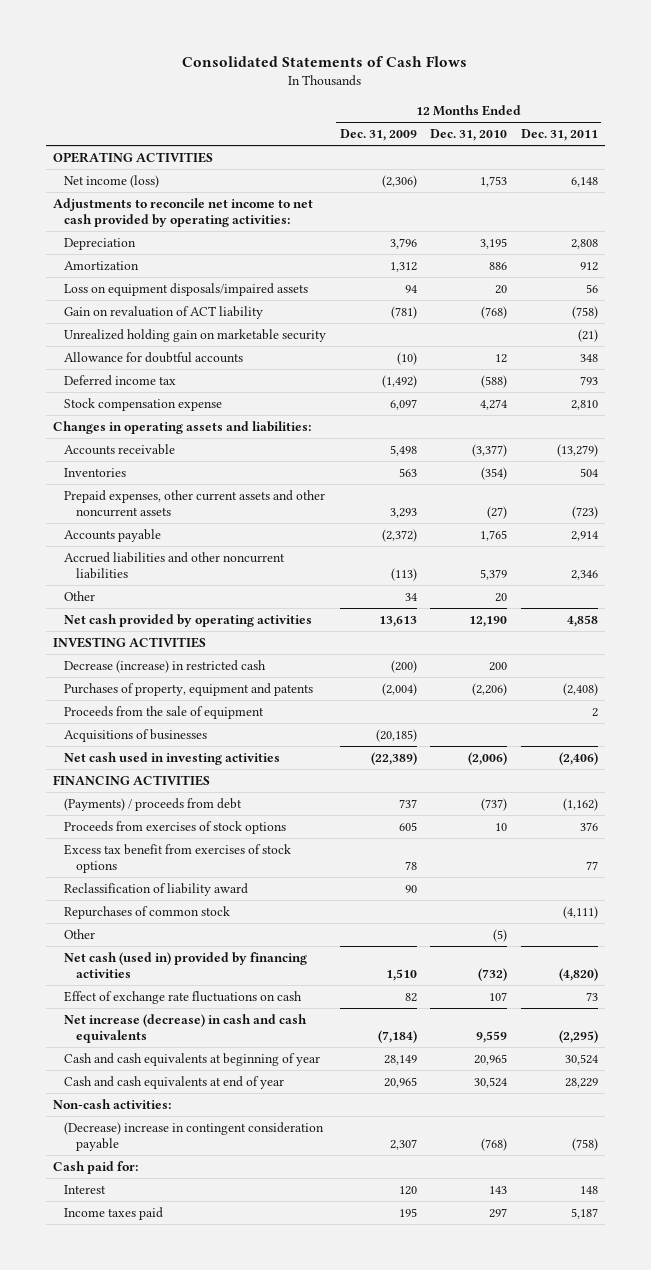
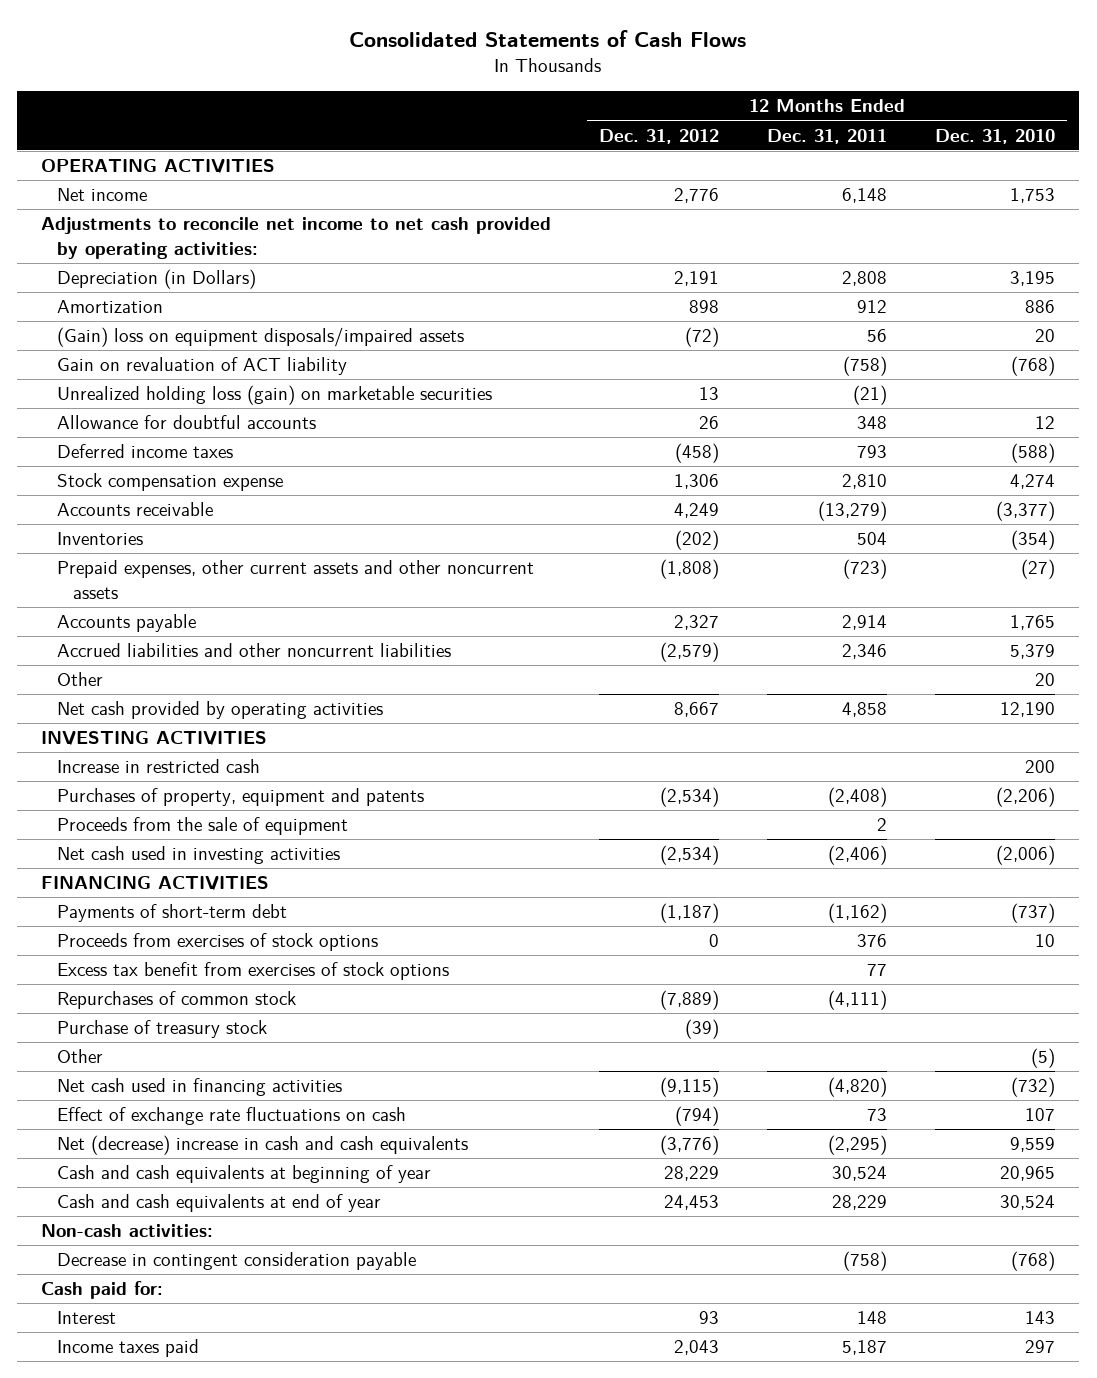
- | 12 Months Ended Dec. 31, 2009 | 12 Months Ended Dec. 31, 2010 | 12 Months Ended Dec. 31, 2011
+ | 12 Months Ended Dec. 31, 2012 | 12 Months Ended Dec. 31, 2011 | 12 Months Ended Dec. 31, 2010
- Net income (loss) | (2,306) | 1,753 | 6,148
+ Net income | 2,776 | 6,148 | 1,753
- Depreciation | 3,796 | 3,195 | 2,808
+ Depreciation (in Dollars) | 2,191 | 2,808 | 3,195
- Loss on equipment disposals/impaired assets | 94 | 20 | 56
+ (Gain) loss on equipment disposals/impaired assets | (72) | 56 | 20
- Unrealized holding gain on marketable security | | | (21)
+ Unrealized holding loss (gain) on marketable securities | 13 | (21) |
- Deferred income tax | (1,492) | (588) | 793
+ Deferred income taxes | (458) | 793 | (588)
- Changes in operating assets and liabilities:
- Decrease (increase) in restricted cash | (200) | 200 |
+ Increase in restricted cash | | | 200
- Acquisitions of businesses | (20,185) | |
- (Payments) / proceeds from debt | 737 | (737) | (1,162)
+ Payments of short-term debt | (1,187) | (1,162) | (737)
- Reclassification of liability award | 90 | |
+ Purchase of treasury stock | (39) | |
- Net cash (used in) provided by financing activities | 1,510 | (732) | (4,820)
+ Net cash used in financing activities | (9,115) | (4,820) | (732)
- Net increase (decrease) in cash and cash equivalents | (7,184) | 9,559 | (2,295)
+ Net (decrease) increase in cash and cash equivalents | (3,776) | (2,295) | 9,559
- (Decrease) increase in contingent consideration payable | 2,307 | (768) | (758)
+ Decrease in contingent consideration payable | | (758) | (768)

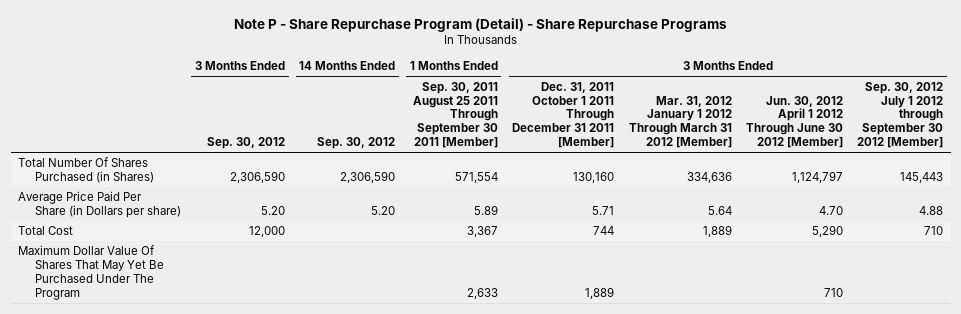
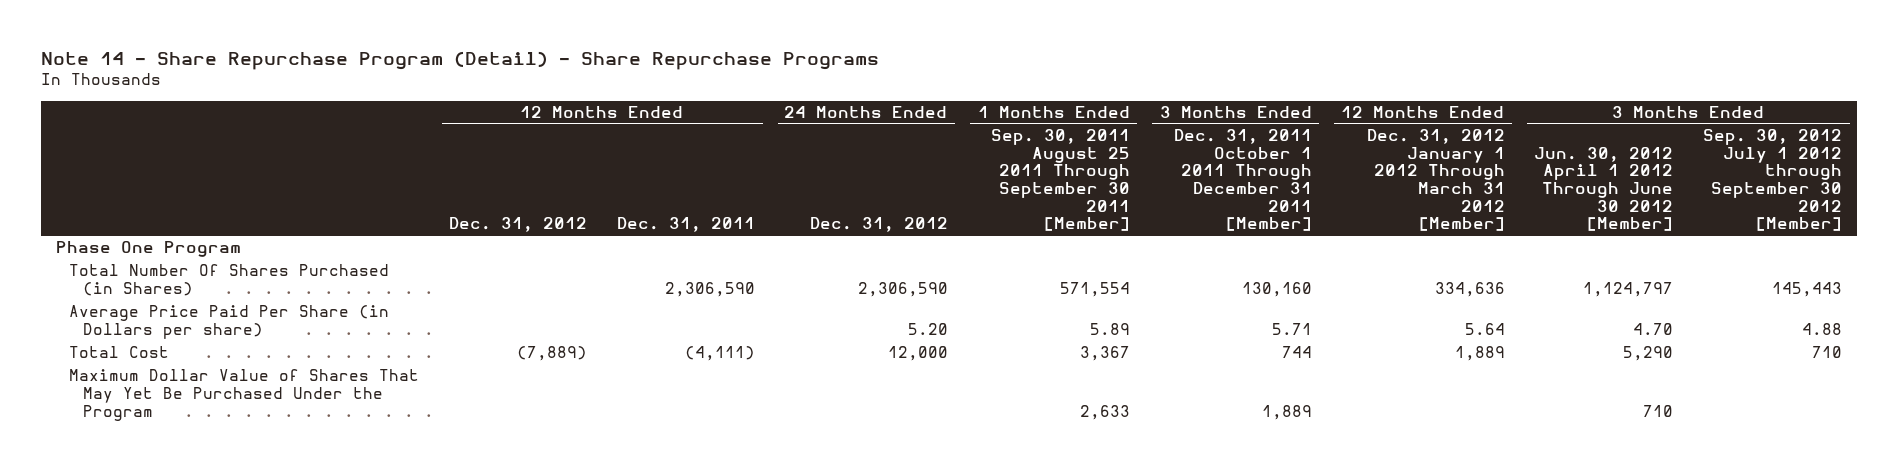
- Note P - Share Repurchase Program (Detail) - Share Repurchase Programs
+ Note 14 - Share Repurchase Program (Detail) - Share Repurchase Programs
- | 3 Months Ended Sep. 30, 2012 | 14 Months Ended Sep. 30, 2012 | 1 Months Ended Sep. 30, 2011 August 25 2011 Through September 30 2011 [Member] | 3 Months Ended Dec. 31, 2011 October 1 2011 Through December 31 2011 [Member] | 3 Months Ended Mar. 31, 2012 January 1 2012 Through March 31 2012 [Member] | 3 Months Ended Jun. 30, 2012 April 1 2012 Through June 30 2012 [Member] | 3 Months Ended Sep. 30, 2012 July 1 2012 through September 30 2012 [Member]
+ | 12 Months Ended Dec. 31, 2012 | 12 Months Ended Dec. 31, 2011 | 24 Months Ended Dec. 31, 2012 | 1 Months Ended Sep. 30, 2011 August 25 2011 Through September 30 2011 [Member] | 3 Months Ended Dec. 31, 2011 October 1 2011 Through December 31 2011 [Member] | 12 Months Ended Dec. 31, 2012 January 1 2012 Through March 31 2012 [Member] | 3 Months Ended Jun. 30, 2012 April 1 2012 Through June 30 2012 [Member] | 3 Months Ended Sep. 30, 2012 July 1 2012 through September 30 2012 [Member]
+ Phase One Program
- Maximum Dollar Value Of Shares That May Yet Be Purchased Under The Program | | | 2,633 | 1,889 | | 710 |
+ Maximum Dollar Value of Shares That May Yet Be Purchased Under the Program | | | | 2,633 | 1,889 | | 710 |

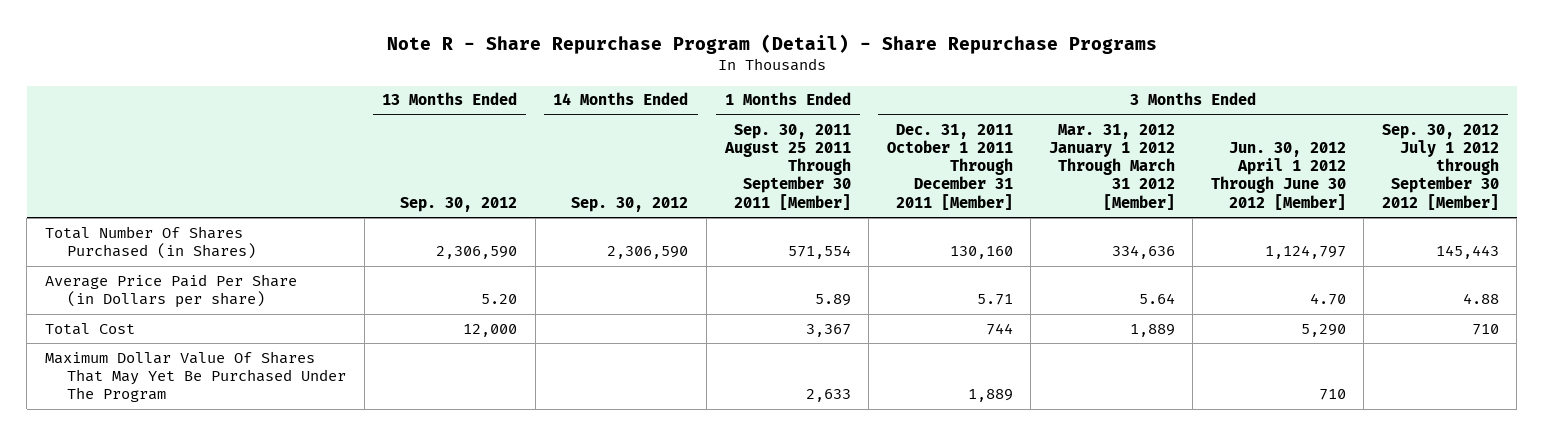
- Note 14 - Share Repurchase Program (Detail) - Share Repurchase Programs
+ Note R - Share Repurchase Program (Detail) - Share Repurchase Programs
- | 12 Months Ended Dec. 31, 2012 | 12 Months Ended Dec. 31, 2011 | 24 Months Ended Dec. 31, 2012 | 1 Months Ended Sep. 30, 2011 August 25 2011 Through September 30 2011 [Member] | 3 Months Ended Dec. 31, 2011 October 1 2011 Through December 31 2011 [Member] | 12 Months Ended Dec. 31, 2012 January 1 2012 Through March 31 2012 [Member] | 3 Months Ended Jun. 30, 2012 April 1 2012 Through June 30 2012 [Member] | 3 Months Ended Sep. 30, 2012 July 1 2012 through September 30 2012 [Member]
+ | 13 Months Ended Sep. 30, 2012 | 14 Months Ended Sep. 30, 2012 | 1 Months Ended Sep. 30, 2011 August 25 2011 Through September 30 2011 [Member] | 3 Months Ended Dec. 31, 2011 October 1 2011 Through December 31 2011 [Member] | 3 Months Ended Mar. 31, 2012 January 1 2012 Through March 31 2012 [Member] | 3 Months Ended Jun. 30, 2012 April 1 2012 Through June 30 2012 [Member] | 3 Months Ended Sep. 30, 2012 July 1 2012 through September 30 2012 [Member]
- Phase One Program
- Maximum Dollar Value of Shares That May Yet Be Purchased Under the Program | | | | 2,633 | 1,889 | | 710 |
+ Maximum Dollar Value Of Shares That May Yet Be Purchased Under The Program | | | 2,633 | 1,889 | | 710 |

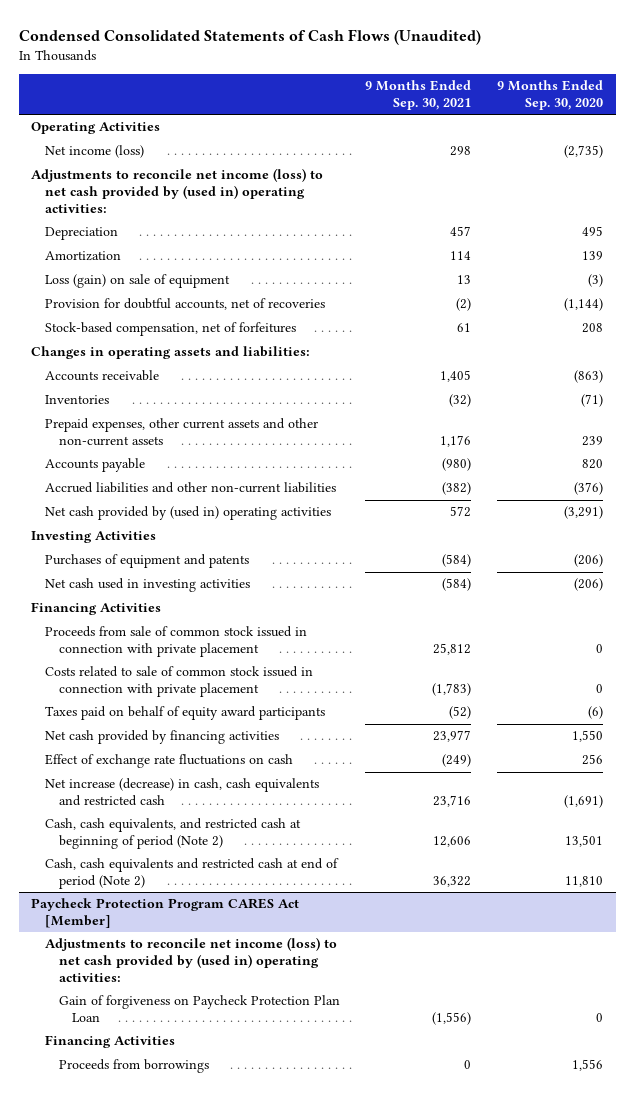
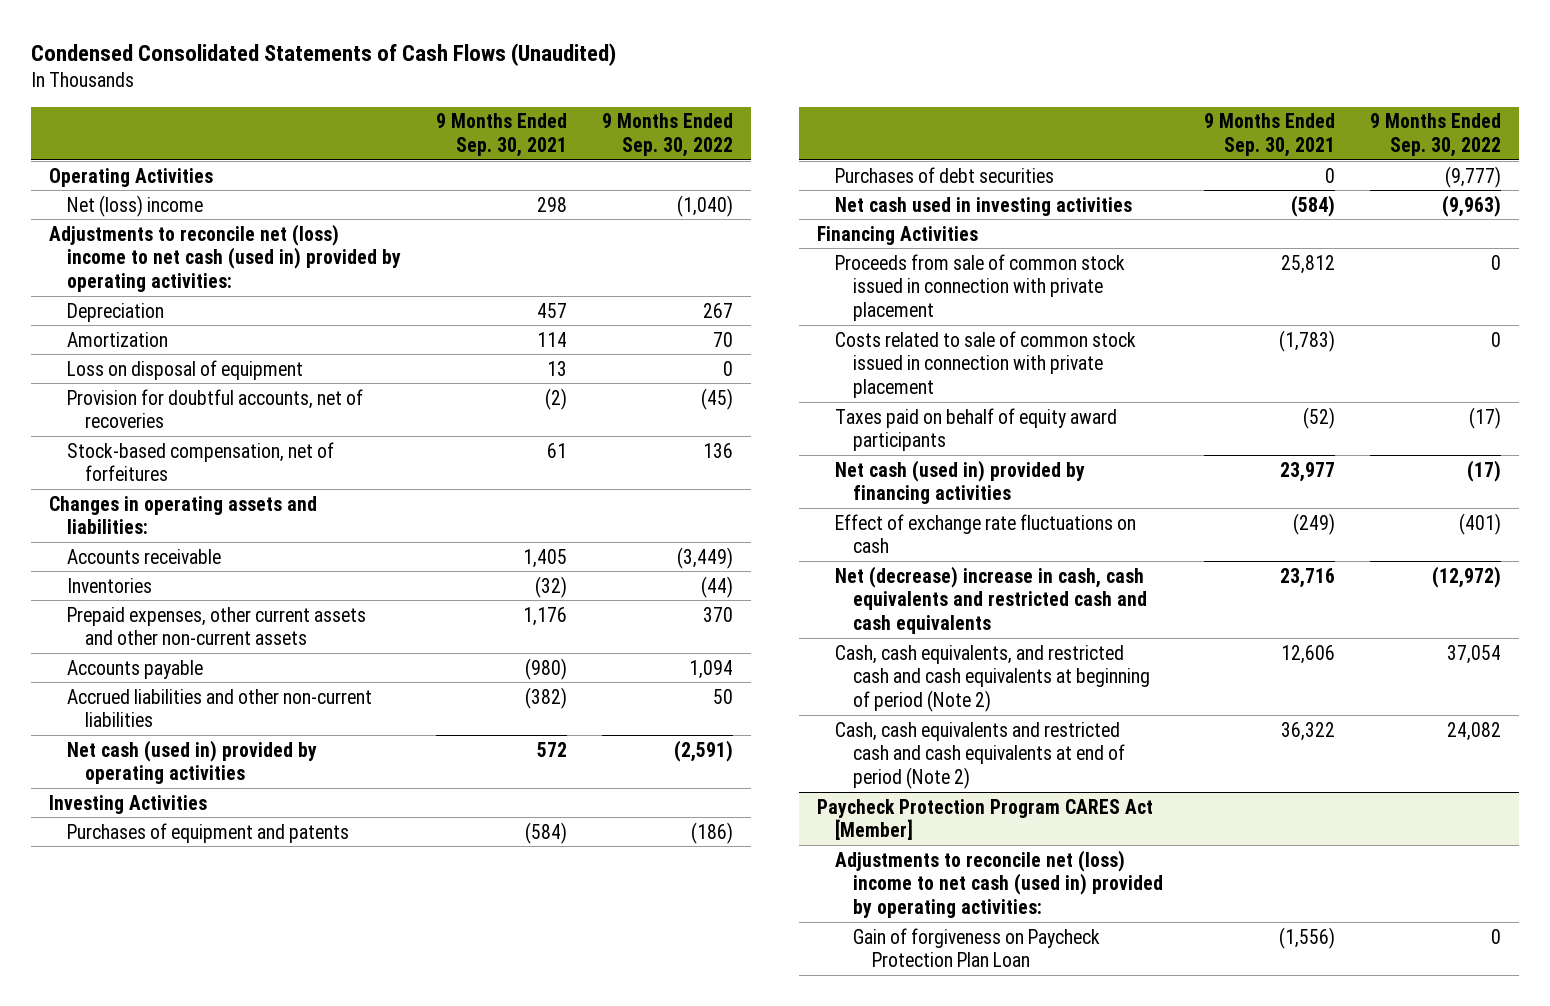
- | 9 Months Ended Sep. 30, 2021 | 9 Months Ended Sep. 30, 2020
+ | 9 Months Ended Sep. 30, 2021 | 9 Months Ended Sep. 30, 2022
- Net income (loss) | 298 | (2,735)
- Adjustments to reconcile net income (loss) to net cash provided by (used in) operating activities:
+ Net (loss) income | 298 | (1,040)
+ Adjustments to reconcile net (loss) income to net cash (used in) provided by operating activities:
- Loss (gain) on sale of equipment | 13 | (3)
+ Loss on disposal of equipment | 13 | 0
- Net cash provided by (used in) operating activities | 572 | (3,291)
+ Net cash (used in) provided by operating activities | 572 | (2,591)
+ Purchases of debt securities | 0 | (9,777)
- Net cash provided by financing activities | 23,977 | 1,550
+ Net cash (used in) provided by financing activities | 23,977 | (17)
- Net increase (decrease) in cash, cash equivalents and restricted cash | 23,716 | (1,691)
- Cash, cash equivalents, and restricted cash at beginning of period (Note 2) | 12,606 | 13,501
- Cash, cash equivalents and restricted cash at end of period (Note 2) | 36,322 | 11,810
+ Net (decrease) increase in cash, cash equivalents and restricted cash and cash equivalents | 23,716 | (12,972)
+ Cash, cash equivalents, and restricted cash and cash equivalents at beginning of period (Note 2) | 12,606 | 37,054
+ Cash, cash equivalents and restricted cash and cash equivalents at end of period (Note 2) | 36,322 | 24,082
@ Paycheck Protection Program CARES Act [Member]
- Adjustments to reconcile net income (loss) to net cash provided by (used in) operating activities:
+ Adjustments to reconcile net (loss) income to net cash (used in) provided by operating activities:
- Financing Activities
- Proceeds from borrowings | 0 | 1,556

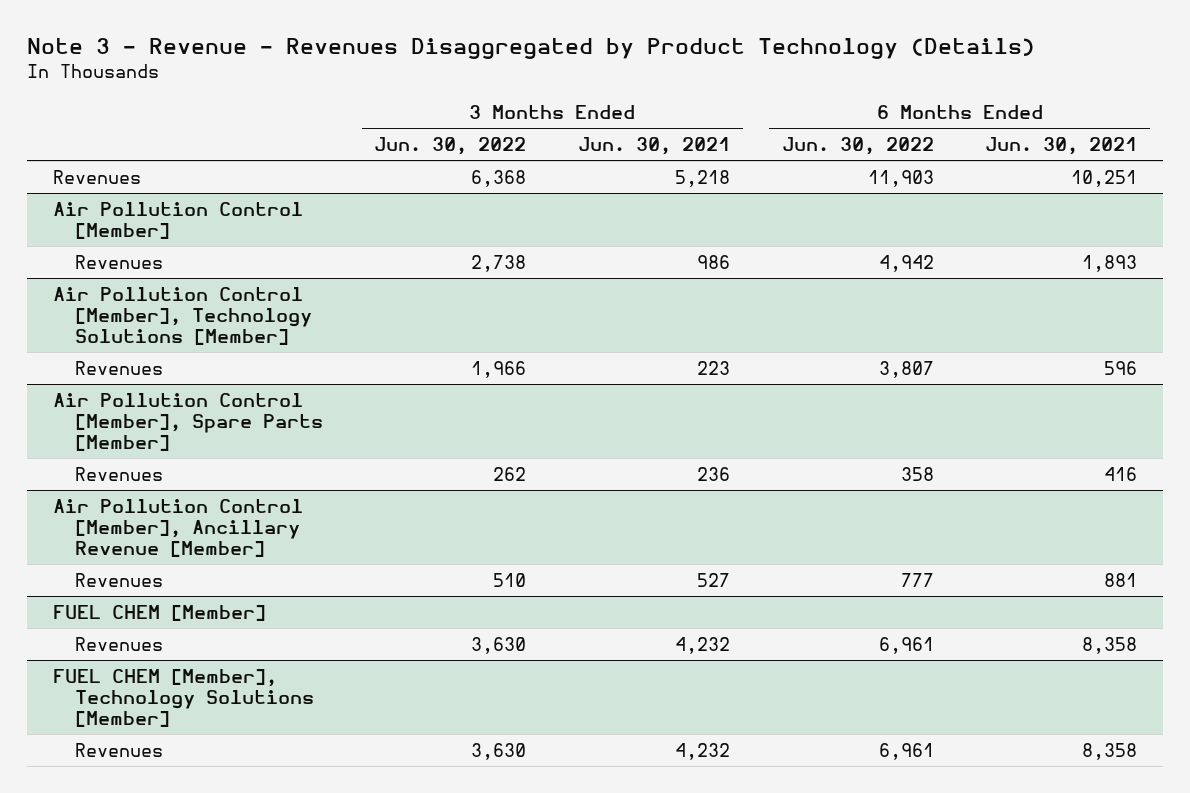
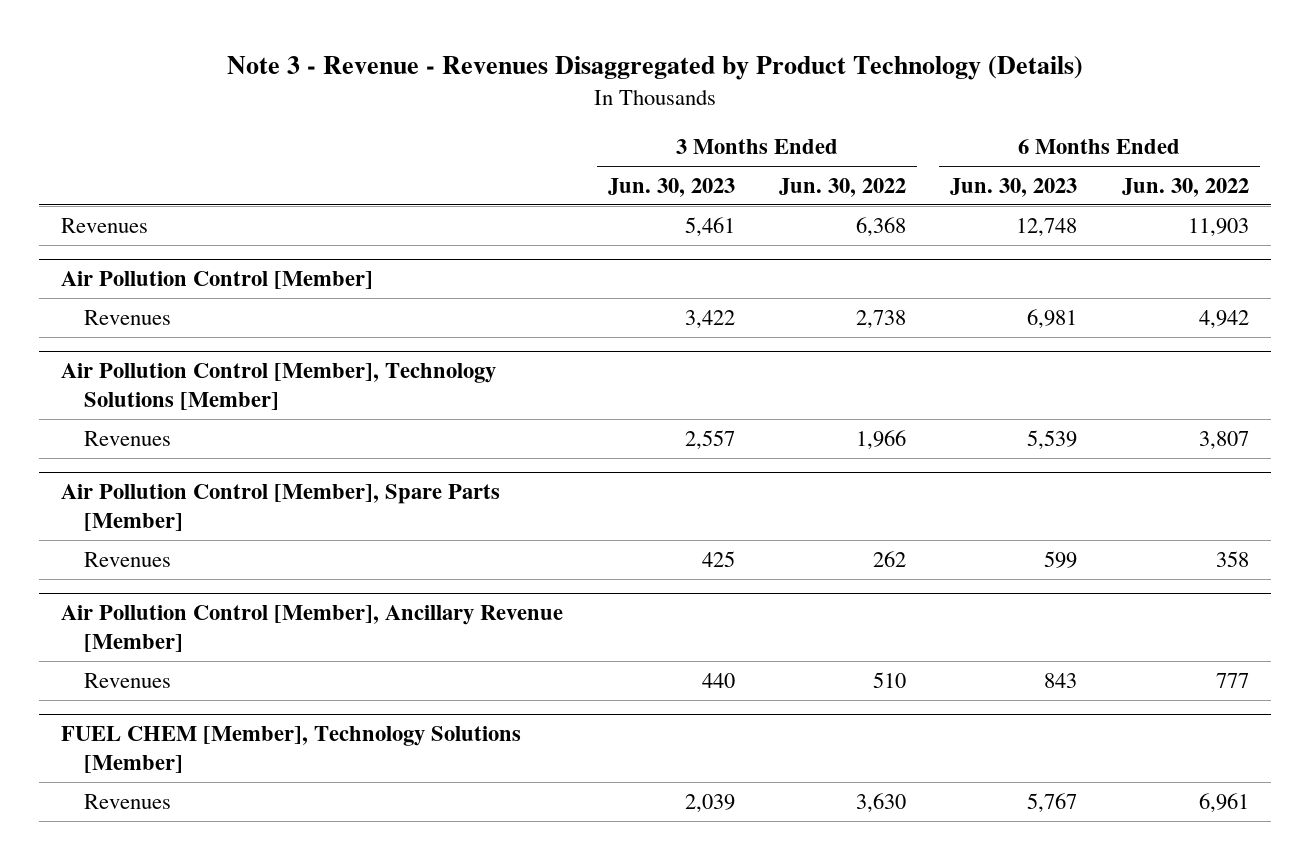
- | 3 Months Ended Jun. 30, 2022 | 3 Months Ended Jun. 30, 2021 | 6 Months Ended Jun. 30, 2022 | 6 Months Ended Jun. 30, 2021
+ | 3 Months Ended Jun. 30, 2023 | 3 Months Ended Jun. 30, 2022 | 6 Months Ended Jun. 30, 2023 | 6 Months Ended Jun. 30, 2022
- FUEL CHEM [Member]
- Revenues | 3,630 | 4,232 | 6,961 | 8,358

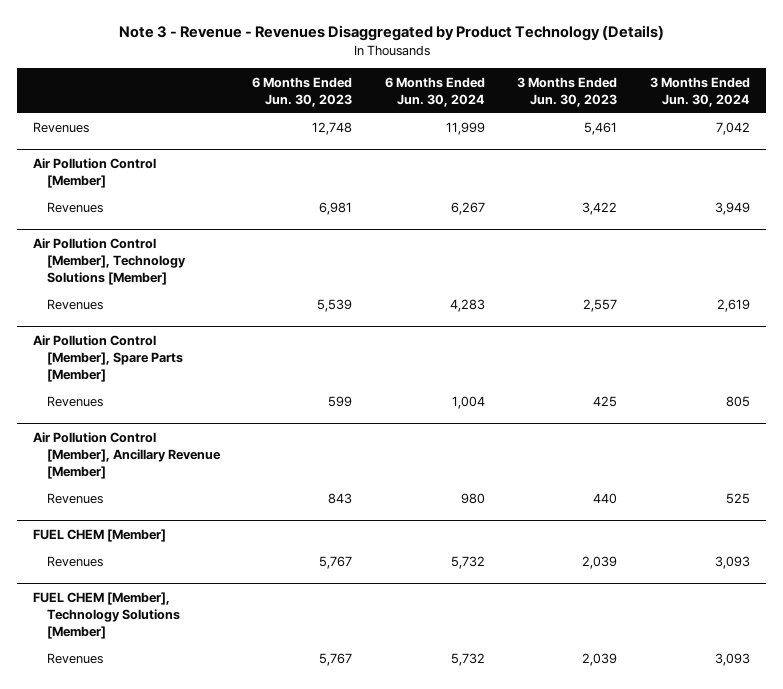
- | 3 Months Ended Jun. 30, 2023 | 3 Months Ended Jun. 30, 2022 | 6 Months Ended Jun. 30, 2023 | 6 Months Ended Jun. 30, 2022
+ | 6 Months Ended Jun. 30, 2023 | 6 Months Ended Jun. 30, 2024 | 3 Months Ended Jun. 30, 2023 | 3 Months Ended Jun. 30, 2024
+ FUEL CHEM [Member]
+ Revenues | 5,767 | 5,732 | 2,039 | 3,093

